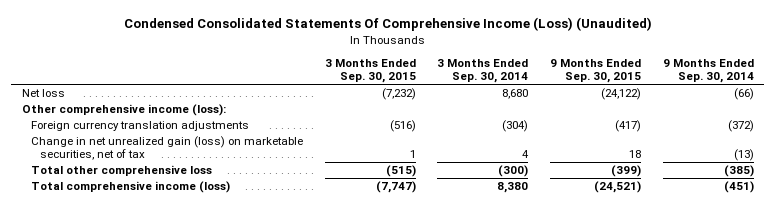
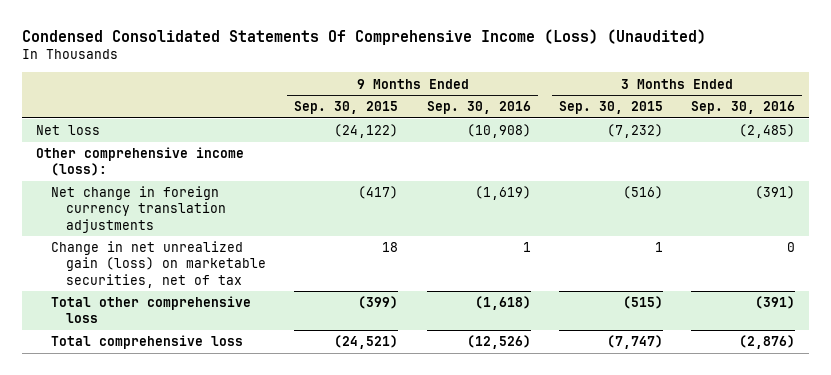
- | 3 Months Ended Sep. 30, 2015 | 3 Months Ended Sep. 30, 2014 | 9 Months Ended Sep. 30, 2015 | 9 Months Ended Sep. 30, 2014
+ | 9 Months Ended Sep. 30, 2015 | 9 Months Ended Sep. 30, 2016 | 3 Months Ended Sep. 30, 2015 | 3 Months Ended Sep. 30, 2016
- Foreign currency translation adjustments | (516) | (304) | (417) | (372)
+ Net change in foreign currency translation adjustments | (417) | (1,619) | (516) | (391)
- Total comprehensive income (loss) | (7,747) | 8,380 | (24,521) | (451)
+ Total comprehensive loss | (24,521) | (12,526) | (7,747) | (2,876)

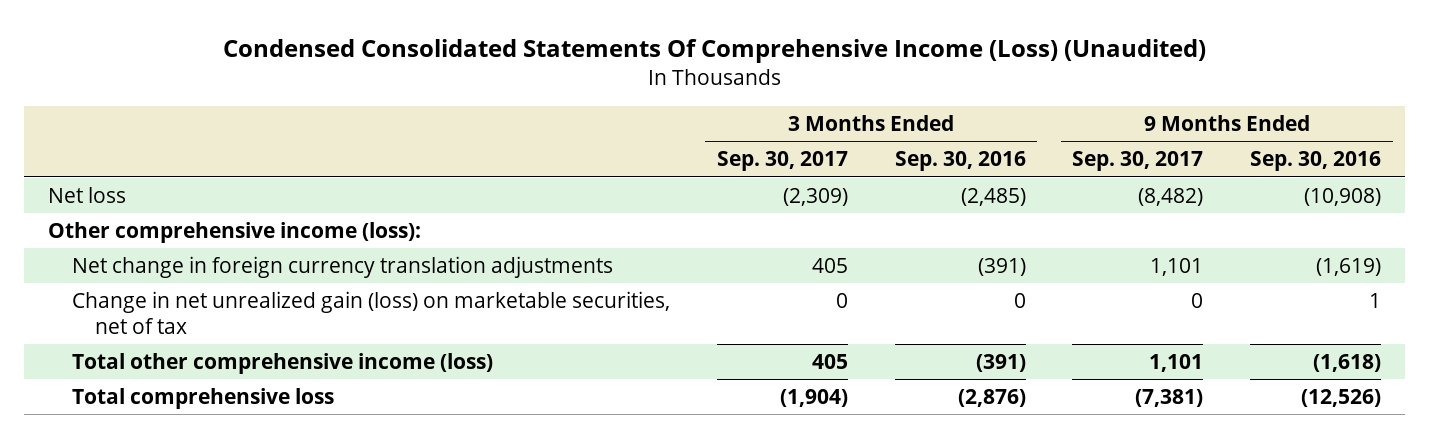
- | 9 Months Ended Sep. 30, 2015 | 9 Months Ended Sep. 30, 2016 | 3 Months Ended Sep. 30, 2015 | 3 Months Ended Sep. 30, 2016
+ | 3 Months Ended Sep. 30, 2017 | 3 Months Ended Sep. 30, 2016 | 9 Months Ended Sep. 30, 2017 | 9 Months Ended Sep. 30, 2016
- Total other comprehensive loss | (399) | (1,618) | (515) | (391)
+ Total other comprehensive income (loss) | 405 | (391) | 1,101 | (1,618)

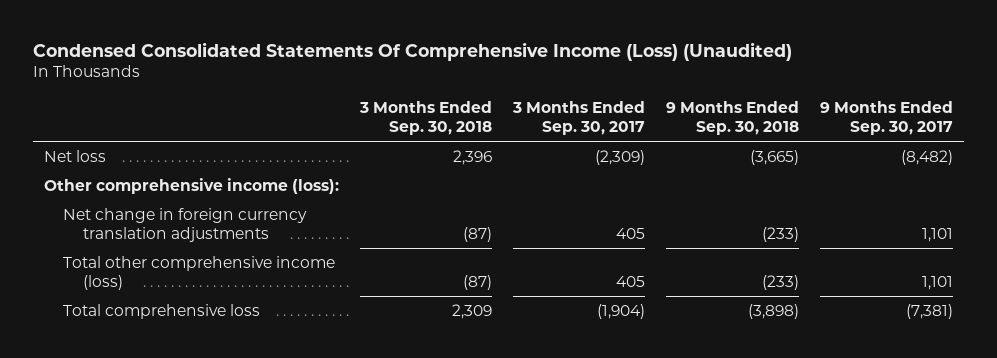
- | 3 Months Ended Sep. 30, 2017 | 3 Months Ended Sep. 30, 2016 | 9 Months Ended Sep. 30, 2017 | 9 Months Ended Sep. 30, 2016
+ | 3 Months Ended Sep. 30, 2018 | 3 Months Ended Sep. 30, 2017 | 9 Months Ended Sep. 30, 2018 | 9 Months Ended Sep. 30, 2017
- Change in net unrealized gain (loss) on marketable securities, net of tax | 0 | 0 | 0 | 1

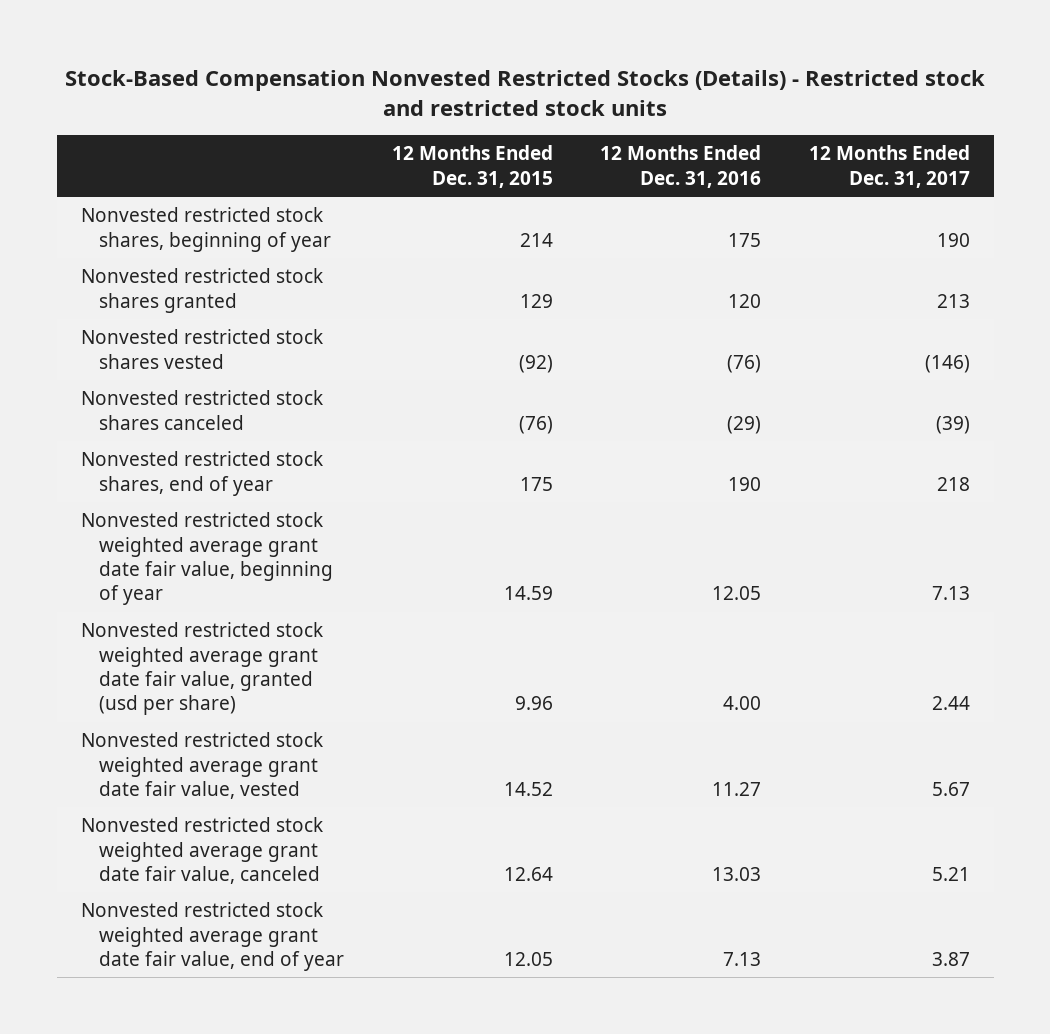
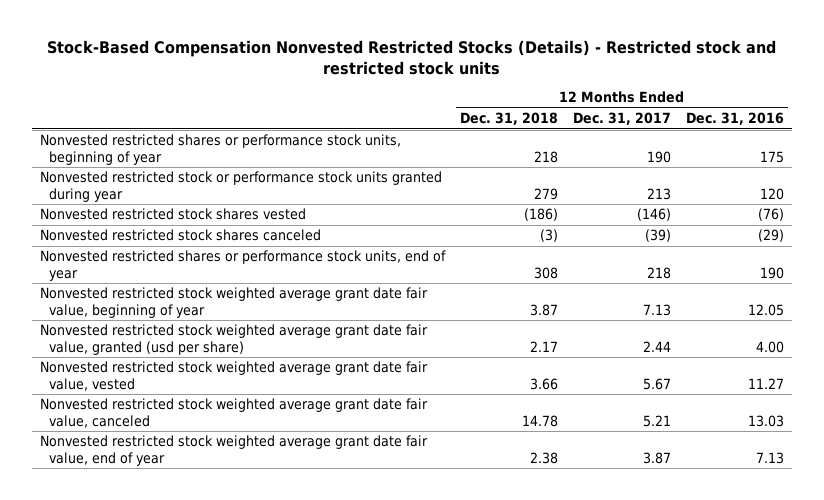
- | 12 Months Ended Dec. 31, 2015 | 12 Months Ended Dec. 31, 2016 | 12 Months Ended Dec. 31, 2017
+ | 12 Months Ended Dec. 31, 2018 | 12 Months Ended Dec. 31, 2017 | 12 Months Ended Dec. 31, 2016
- Nonvested restricted stock shares, beginning of year | 214 | 175 | 190
- Nonvested restricted stock shares granted | 129 | 120 | 213
+ Nonvested restricted shares or performance stock units, beginning of year | 218 | 190 | 175
+ Nonvested restricted stock or performance stock units granted during year | 279 | 213 | 120
- Nonvested restricted stock shares, end of year | 175 | 190 | 218
+ Nonvested restricted shares or performance stock units, end of year | 308 | 218 | 190

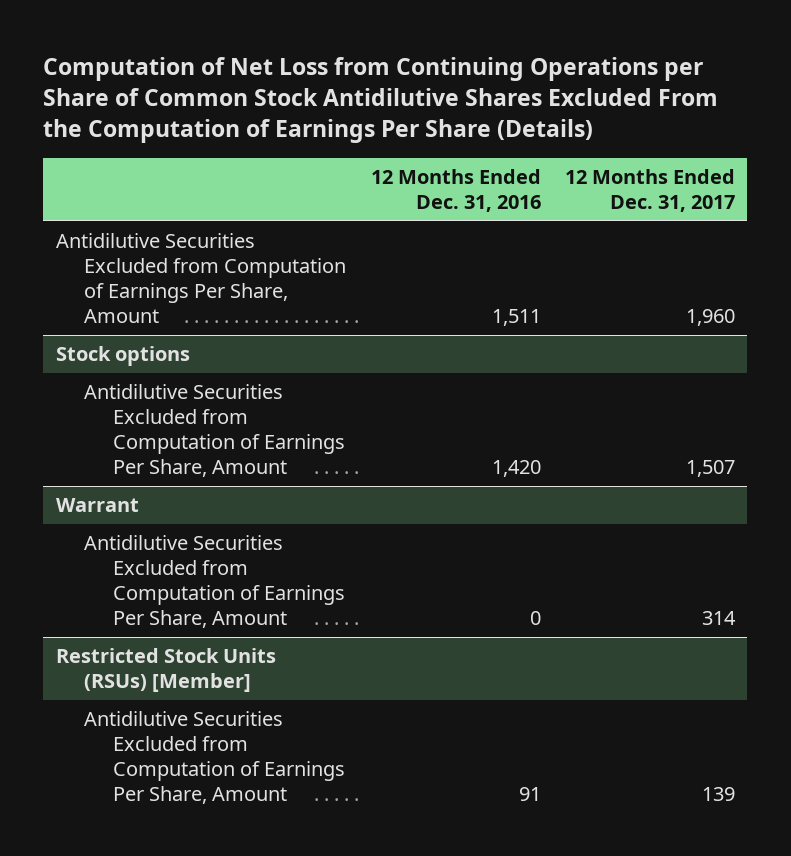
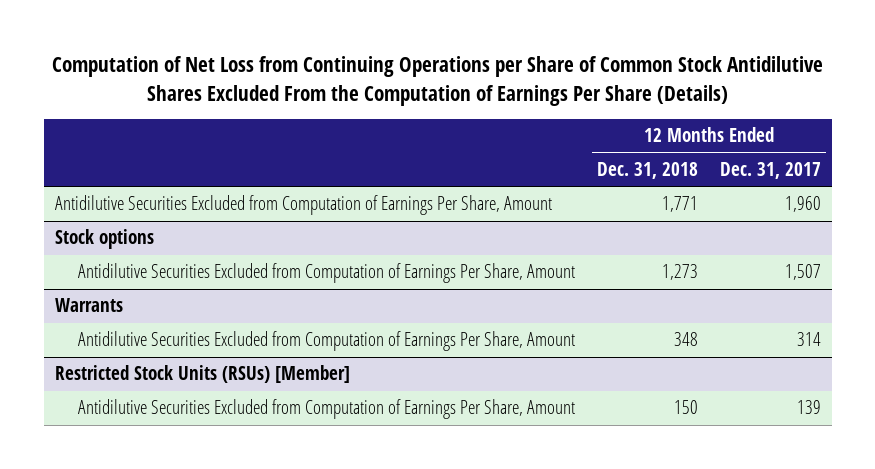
- | 12 Months Ended Dec. 31, 2016 | 12 Months Ended Dec. 31, 2017
+ | 12 Months Ended Dec. 31, 2018 | 12 Months Ended Dec. 31, 2017
- Warrant
+ Warrants

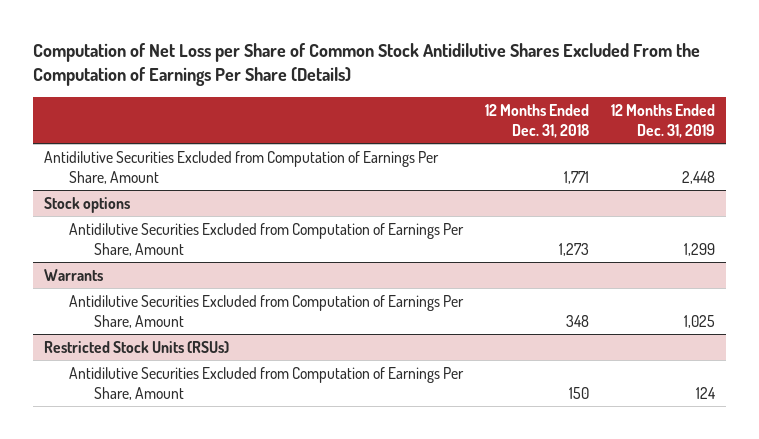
- Computation of Net Loss from Continuing Operations per Share of Common Stock Antidilutive Shares Excluded From the Computation of Earnings Per Share (Details)
+ Computation of Net Loss per Share of Common Stock Antidilutive Shares Excluded From the Computation of Earnings Per Share (Details)
- | 12 Months Ended Dec. 31, 2018 | 12 Months Ended Dec. 31, 2017
+ | 12 Months Ended Dec. 31, 2018 | 12 Months Ended Dec. 31, 2019
- Restricted Stock Units (RSUs) [Member]
+ Restricted Stock Units (RSUs)

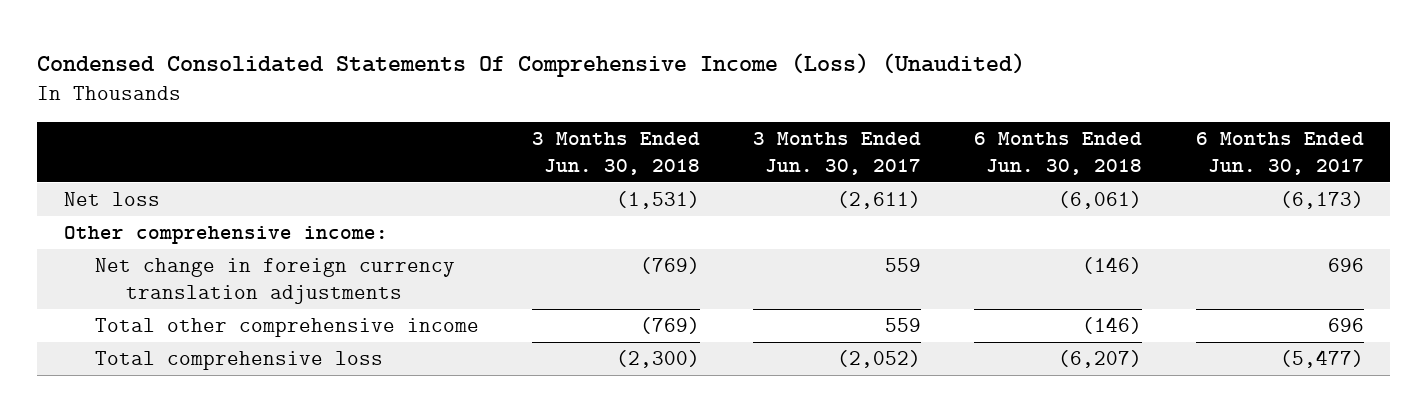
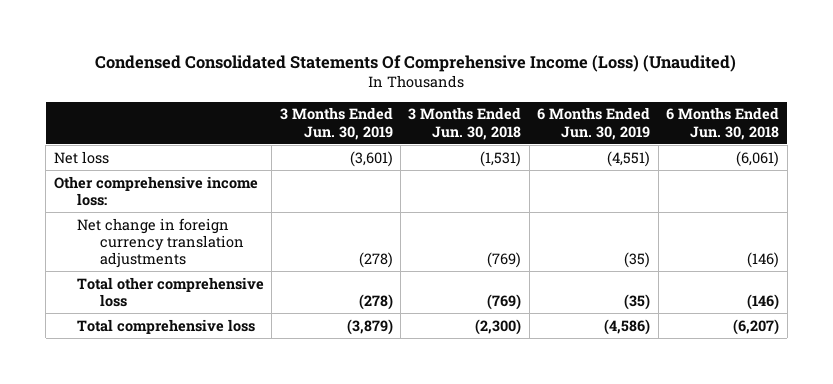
- | 3 Months Ended Jun. 30, 2018 | 3 Months Ended Jun. 30, 2017 | 6 Months Ended Jun. 30, 2018 | 6 Months Ended Jun. 30, 2017
+ | 3 Months Ended Jun. 30, 2019 | 3 Months Ended Jun. 30, 2018 | 6 Months Ended Jun. 30, 2019 | 6 Months Ended Jun. 30, 2018
- Other comprehensive income:
+ Other comprehensive income loss:
- Total other comprehensive income | (769) | 559 | (146) | 696
+ Total other comprehensive loss | (278) | (769) | (35) | (146)

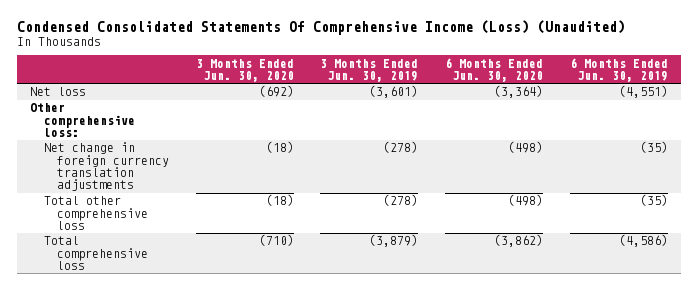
- | 3 Months Ended Jun. 30, 2019 | 3 Months Ended Jun. 30, 2018 | 6 Months Ended Jun. 30, 2019 | 6 Months Ended Jun. 30, 2018
+ | 3 Months Ended Jun. 30, 2020 | 3 Months Ended Jun. 30, 2019 | 6 Months Ended Jun. 30, 2020 | 6 Months Ended Jun. 30, 2019
- Other comprehensive income loss:
+ Other comprehensive loss:

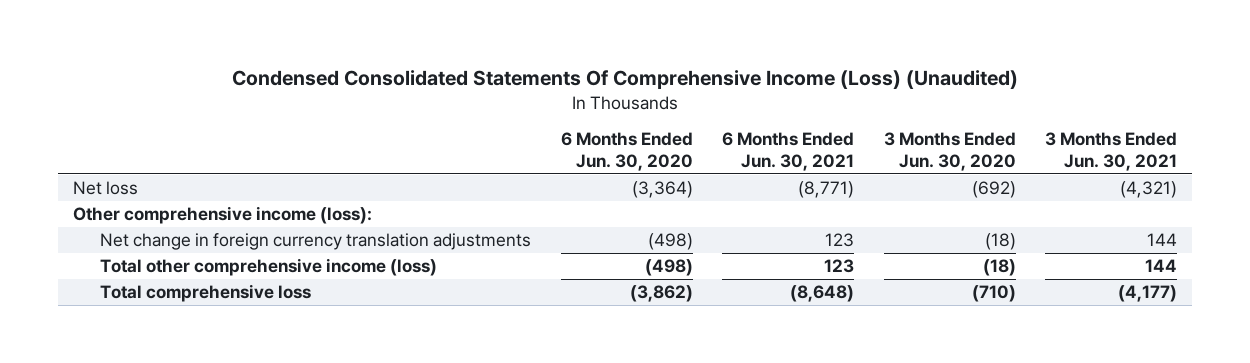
- | 3 Months Ended Jun. 30, 2020 | 3 Months Ended Jun. 30, 2019 | 6 Months Ended Jun. 30, 2020 | 6 Months Ended Jun. 30, 2019
+ | 6 Months Ended Jun. 30, 2020 | 6 Months Ended Jun. 30, 2021 | 3 Months Ended Jun. 30, 2020 | 3 Months Ended Jun. 30, 2021
- Other comprehensive loss:
+ Other comprehensive income (loss):
- Total other comprehensive loss | (18) | (278) | (498) | (35)
+ Total other comprehensive income (loss) | (498) | 123 | (18) | 144

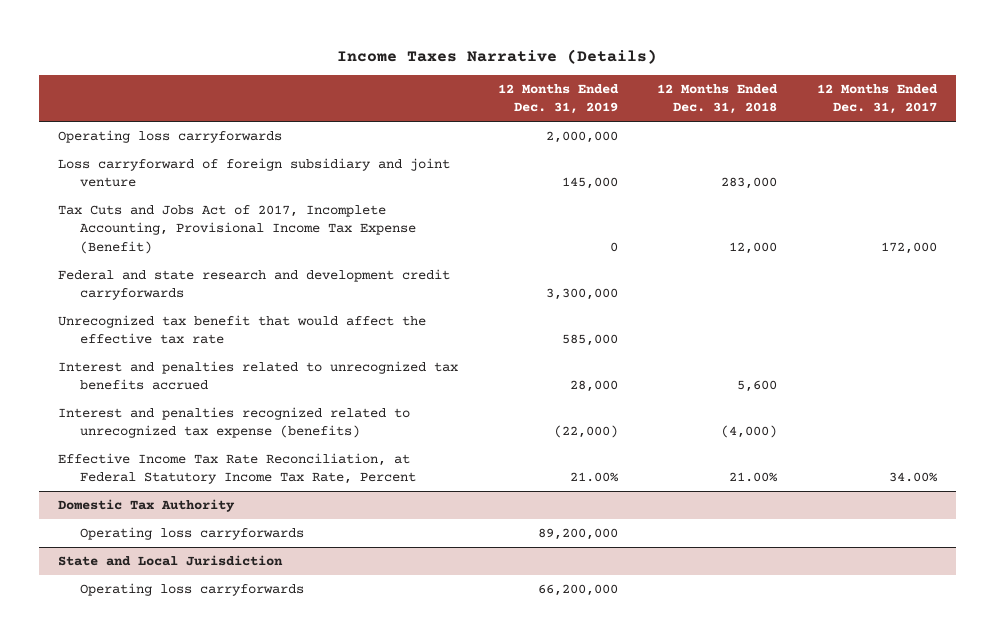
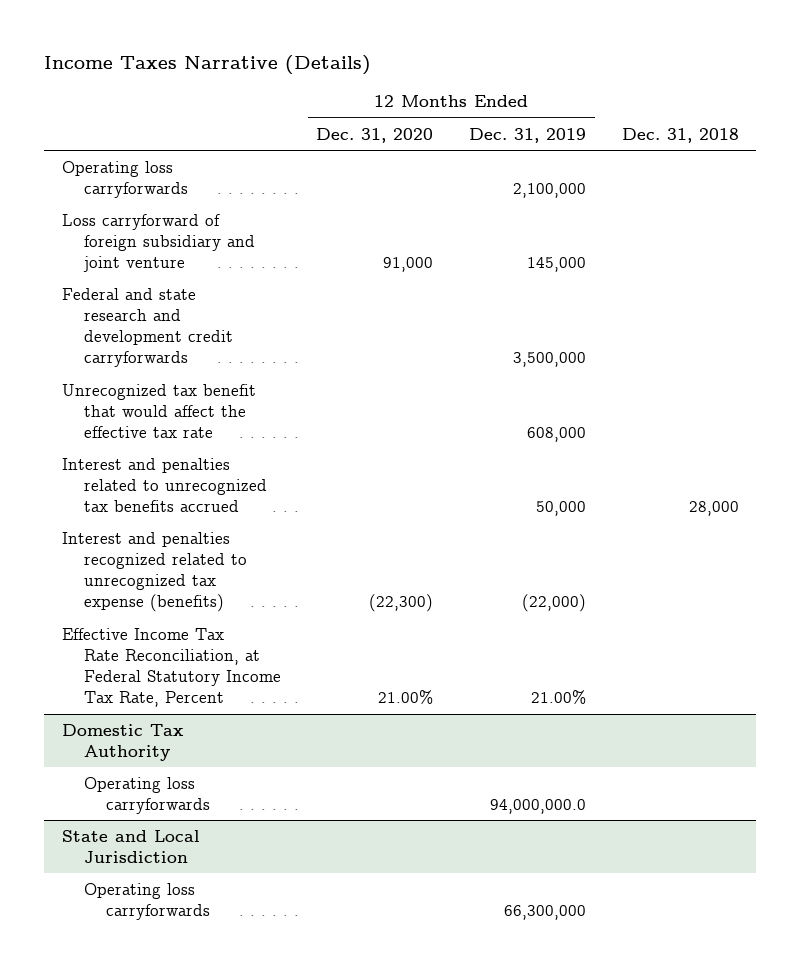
- | 12 Months Ended Dec. 31, 2019 | 12 Months Ended Dec. 31, 2018 | 12 Months Ended Dec. 31, 2017
+ | 12 Months Ended Dec. 31, 2020 | 12 Months Ended Dec. 31, 2019 | Dec. 31, 2018
- Operating loss carryforwards | 2,000,000 | |
+ Operating loss carryforwards | | 2,100,000 |
- Tax Cuts and Jobs Act of 2017, Incomplete Accounting, Provisional Income Tax Expense (Benefit) | 0 | 12,000 | 172,000
- Federal and state research and development credit carryforwards | 3,300,000 | |
- Unrecognized tax benefit that would affect the effective tax rate | 585,000 | |
- Interest and penalties related to unrecognized tax benefits accrued | 28,000 | 5,600 |
+ Federal and state research and development credit carryforwards | | 3,500,000 |
+ Unrecognized tax benefit that would affect the effective tax rate | | 608,000 |
+ Interest and penalties related to unrecognized tax benefits accrued | | 50,000 | 28,000
@ Domestic Tax Authority
- Operating loss carryforwards | 89,200,000 | |
+ Operating loss carryforwards | | 94,000,000.0 |
@ State and Local Jurisdiction
- Operating loss carryforwards | 66,200,000 | |
+ Operating loss carryforwards | | 66,300,000 |

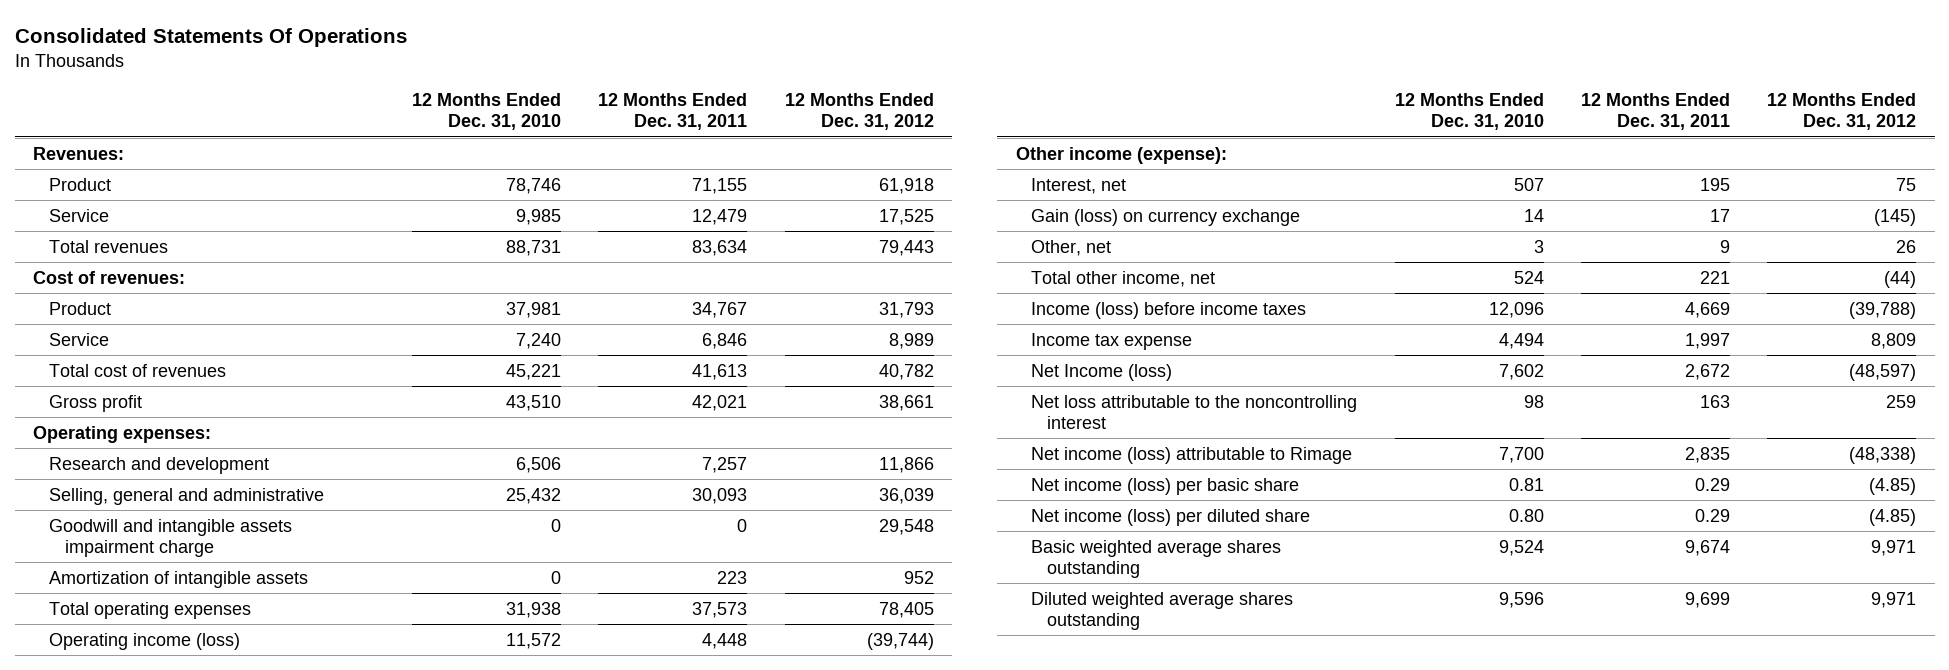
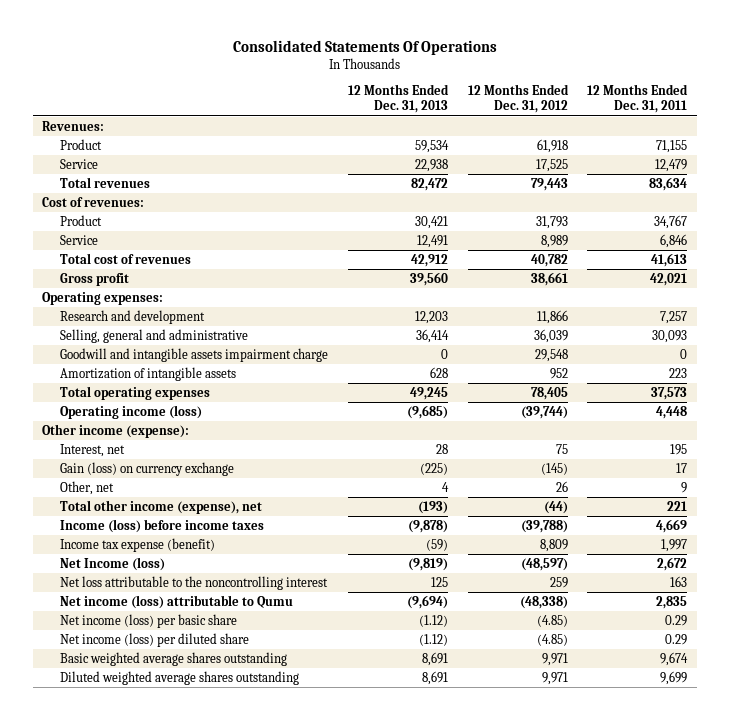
- | 12 Months Ended Dec. 31, 2010 | 12 Months Ended Dec. 31, 2011 | 12 Months Ended Dec. 31, 2012
+ | 12 Months Ended Dec. 31, 2013 | 12 Months Ended Dec. 31, 2012 | 12 Months Ended Dec. 31, 2011
- Total other income, net | 524 | 221 | (44)
+ Total other income (expense), net | (193) | (44) | 221
- Income tax expense | 4,494 | 1,997 | 8,809
+ Income tax expense (benefit) | (59) | 8,809 | 1,997
- Net income (loss) attributable to Rimage | 7,700 | 2,835 | (48,338)
+ Net income (loss) attributable to Qumu | (9,694) | (48,338) | 2,835

